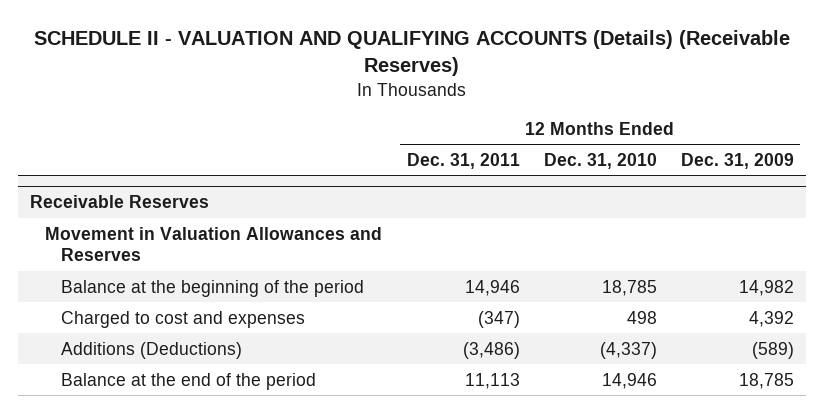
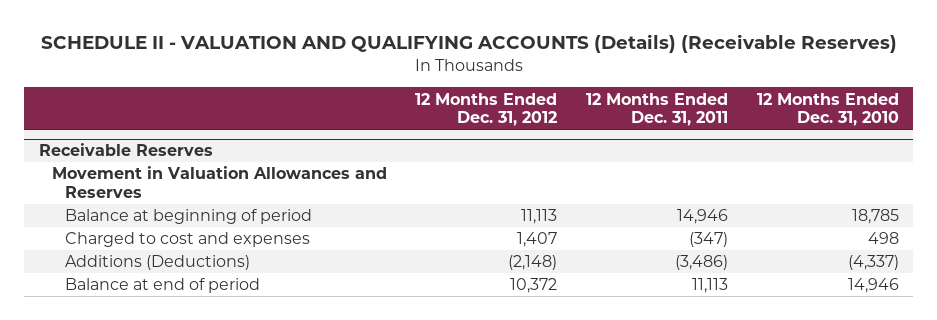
- | 12 Months Ended Dec. 31, 2011 | 12 Months Ended Dec. 31, 2010 | 12 Months Ended Dec. 31, 2009
+ | 12 Months Ended Dec. 31, 2012 | 12 Months Ended Dec. 31, 2011 | 12 Months Ended Dec. 31, 2010
@ Receivable Reserves
- Balance at the beginning of the period | 14,946 | 18,785 | 14,982
+ Balance at beginning of period | 11,113 | 14,946 | 18,785
- Balance at the end of the period | 11,113 | 14,946 | 18,785
+ Balance at end of period | 10,372 | 11,113 | 14,946

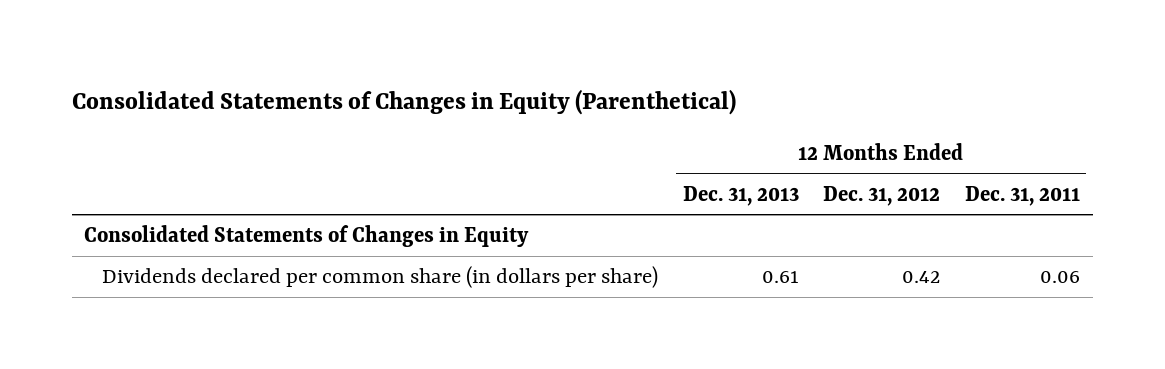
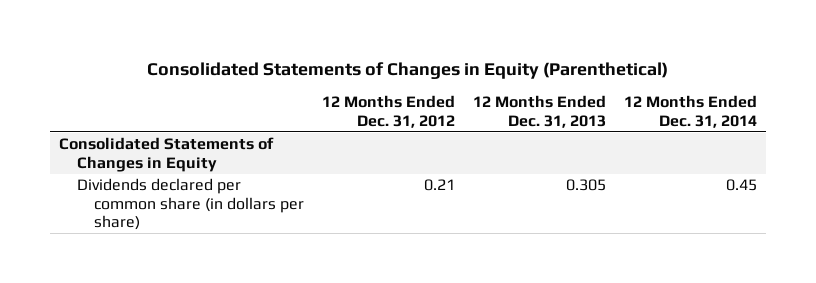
- | 12 Months Ended Dec. 31, 2013 | 12 Months Ended Dec. 31, 2012 | 12 Months Ended Dec. 31, 2011
+ | 12 Months Ended Dec. 31, 2012 | 12 Months Ended Dec. 31, 2013 | 12 Months Ended Dec. 31, 2014
- Dividends declared per common share (in dollars per share) | 0.61 | 0.42 | 0.06
+ Dividends declared per common share (in dollars per share) | 0.21 | 0.305 | 0.45

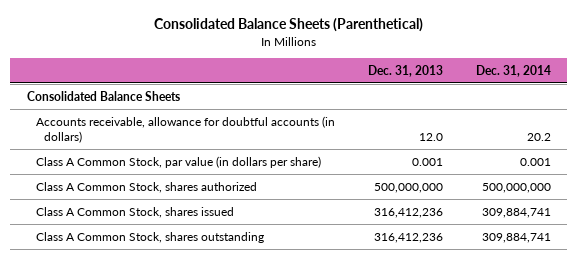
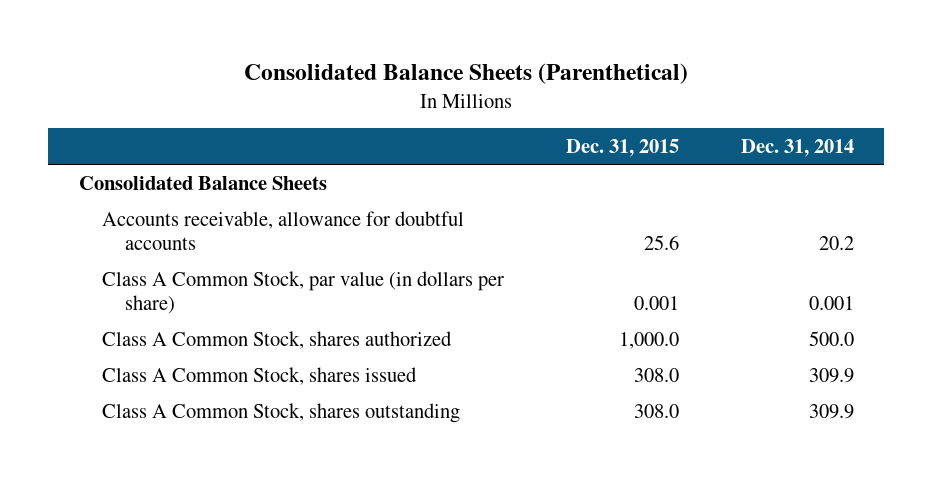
- | Dec. 31, 2013 | Dec. 31, 2014
+ | Dec. 31, 2015 | Dec. 31, 2014
- Accounts receivable, allowance for doubtful accounts (in dollars) | 12.0 | 20.2
+ Accounts receivable, allowance for doubtful accounts | 25.6 | 20.2
- Class A Common Stock, shares authorized | 500,000,000 | 500,000,000
- Class A Common Stock, shares issued | 316,412,236 | 309,884,741
- Class A Common Stock, shares outstanding | 316,412,236 | 309,884,741
+ Class A Common Stock, shares authorized | 1,000.0 | 500.0
+ Class A Common Stock, shares issued | 308.0 | 309.9
+ Class A Common Stock, shares outstanding | 308.0 | 309.9

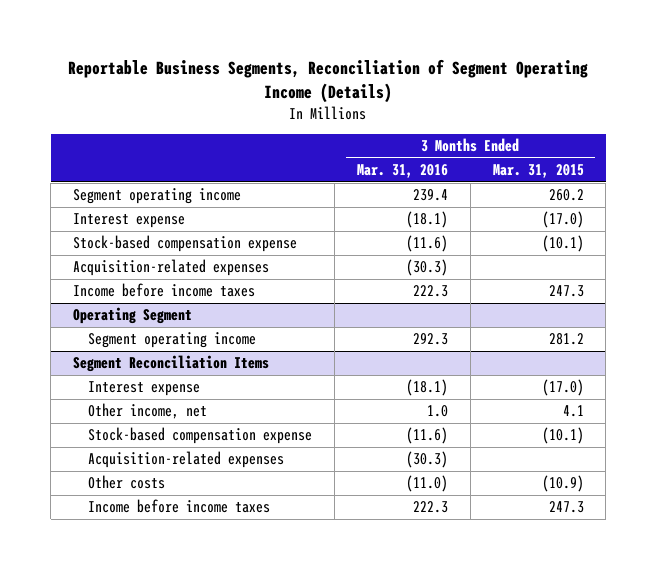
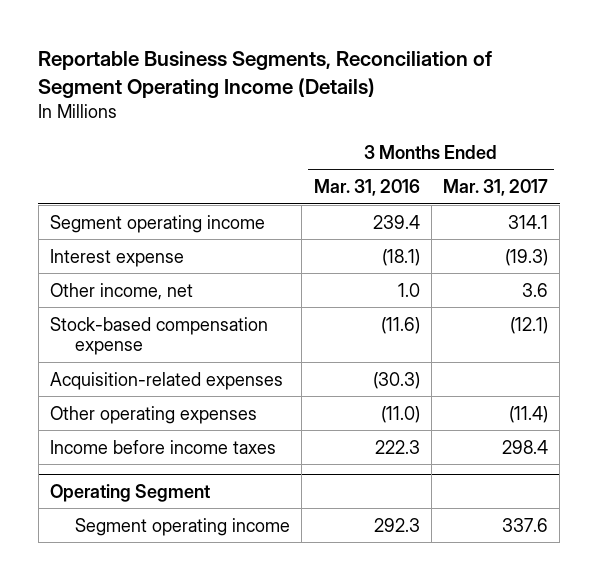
- | 3 Months Ended Mar. 31, 2016 | 3 Months Ended Mar. 31, 2015
+ | 3 Months Ended Mar. 31, 2016 | 3 Months Ended Mar. 31, 2017
+ Other income, net | 1.0 | 3.6
+ Other operating expenses | (11.0) | (11.4)
- Segment Reconciliation Items
- Interest expense | (18.1) | (17.0)
- Other income, net | 1.0 | 4.1
- Stock-based compensation expense | (11.6) | (10.1)
- Acquisition-related expenses | (30.3) |
- Other costs | (11.0) | (10.9)
- Income before income taxes | 222.3 | 247.3

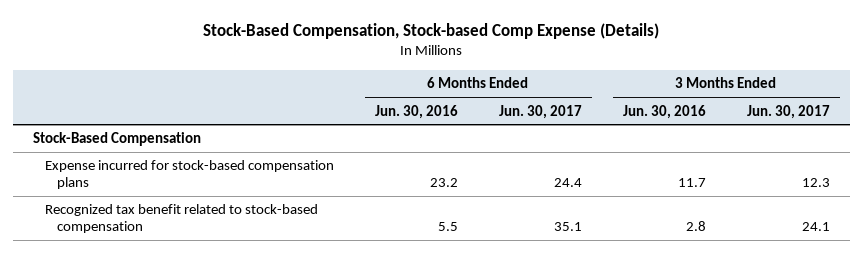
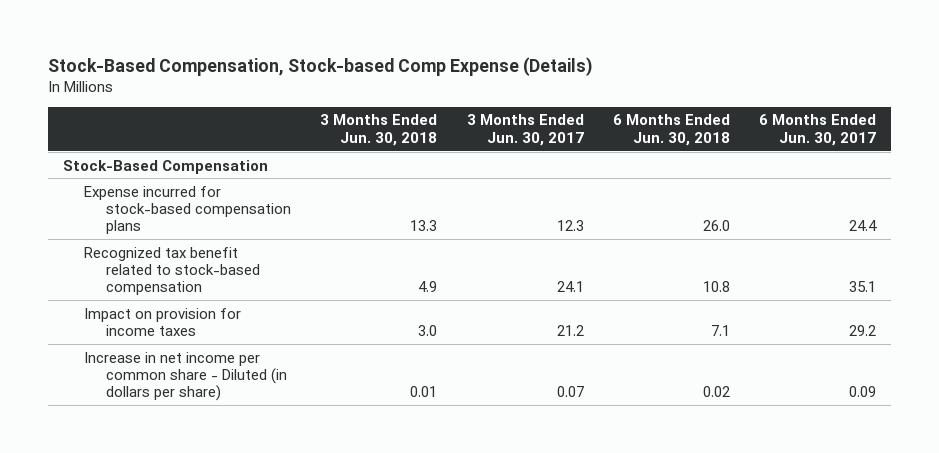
- | 6 Months Ended Jun. 30, 2016 | 6 Months Ended Jun. 30, 2017 | 3 Months Ended Jun. 30, 2016 | 3 Months Ended Jun. 30, 2017
+ | 3 Months Ended Jun. 30, 2018 | 3 Months Ended Jun. 30, 2017 | 6 Months Ended Jun. 30, 2018 | 6 Months Ended Jun. 30, 2017
+ Impact on provision for income taxes | 3.0 | 21.2 | 7.1 | 29.2
+ Increase in net income per common share - Diluted (in dollars per share) | 0.01 | 0.07 | 0.02 | 0.09

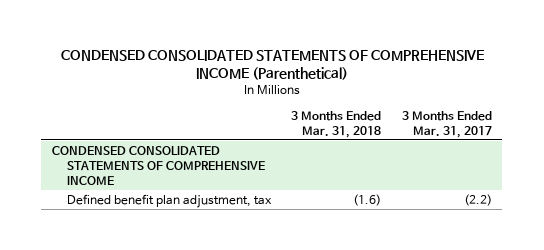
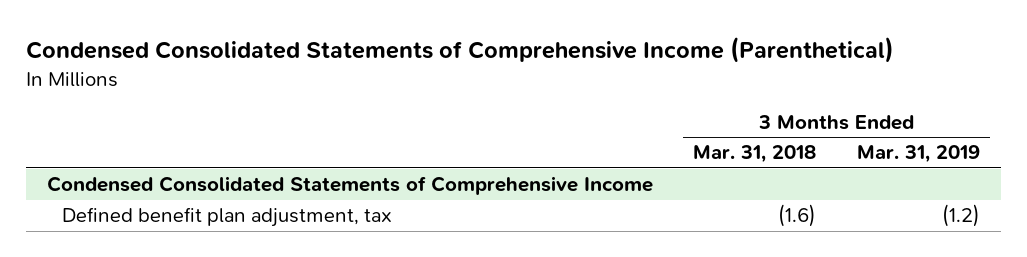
- CONDENSED CONSOLIDATED STATEMENTS OF COMPREHENSIVE INCOME (Parenthetical)
+ Condensed Consolidated Statements of Comprehensive Income (Parenthetical)
- | 3 Months Ended Mar. 31, 2018 | 3 Months Ended Mar. 31, 2017
+ | 3 Months Ended Mar. 31, 2018 | 3 Months Ended Mar. 31, 2019
- CONDENSED CONSOLIDATED STATEMENTS OF COMPREHENSIVE INCOME
+ Condensed Consolidated Statements of Comprehensive Income

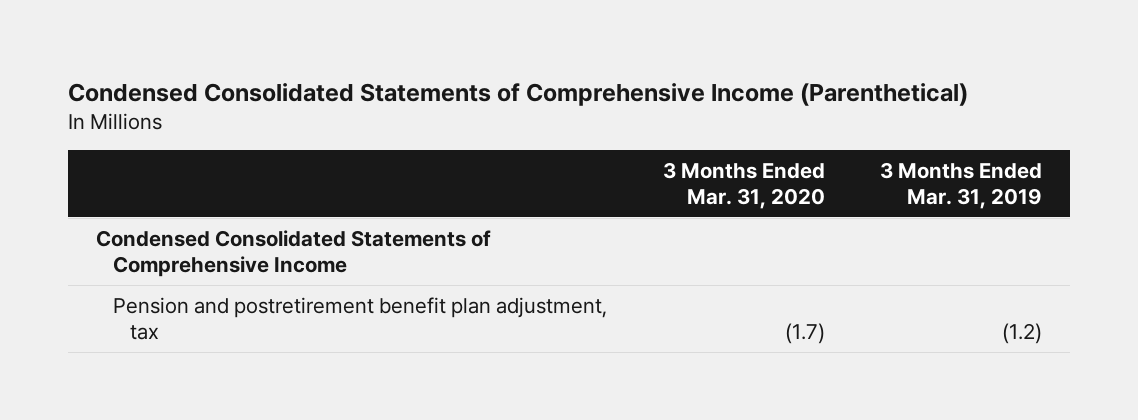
- | 3 Months Ended Mar. 31, 2018 | 3 Months Ended Mar. 31, 2019
+ | 3 Months Ended Mar. 31, 2020 | 3 Months Ended Mar. 31, 2019
- Defined benefit plan adjustment, tax | (1.6) | (1.2)
+ Pension and postretirement benefit plan adjustment, tax | (1.7) | (1.2)

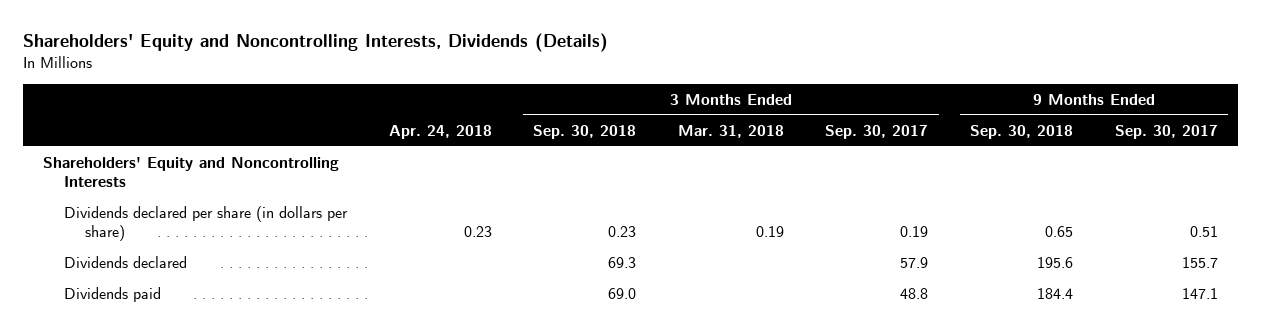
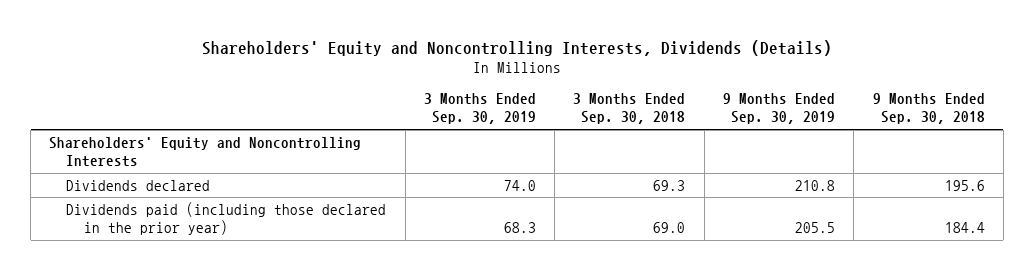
- | Apr. 24, 2018 | 3 Months Ended Sep. 30, 2018 | 3 Months Ended Mar. 31, 2018 | 3 Months Ended Sep. 30, 2017 | 9 Months Ended Sep. 30, 2018 | 9 Months Ended Sep. 30, 2017
+ | 3 Months Ended Sep. 30, 2019 | 3 Months Ended Sep. 30, 2018 | 9 Months Ended Sep. 30, 2019 | 9 Months Ended Sep. 30, 2018
- Dividends declared per share (in dollars per share) | 0.23 | 0.23 | 0.19 | 0.19 | 0.65 | 0.51
- Dividends paid | | 69.0 | | 48.8 | 184.4 | 147.1
+ Dividends paid (including those declared in the prior year) | 68.3 | 69.0 | 205.5 | 184.4

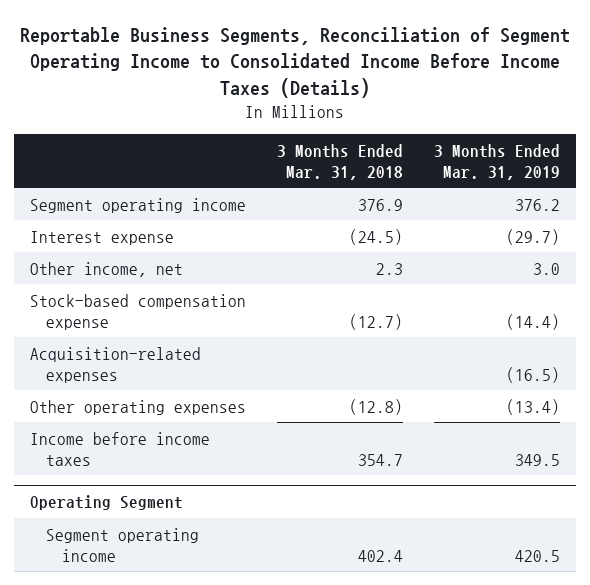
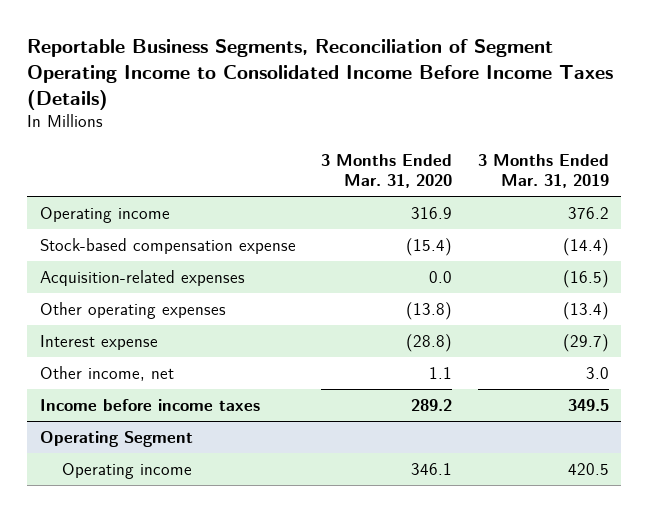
- | 3 Months Ended Mar. 31, 2018 | 3 Months Ended Mar. 31, 2019
+ | 3 Months Ended Mar. 31, 2020 | 3 Months Ended Mar. 31, 2019
- Segment operating income | 376.9 | 376.2
+ Operating income | 316.9 | 376.2
moved down: Interest expense | (28.8) | (29.7)
moved down: Other income, net | 1.1 | 3.0
@ Operating Segment
- Segment operating income | 402.4 | 420.5
+ Operating income | 346.1 | 420.5

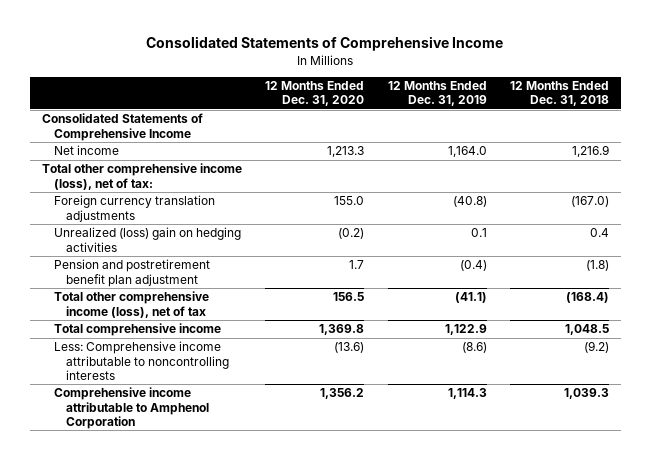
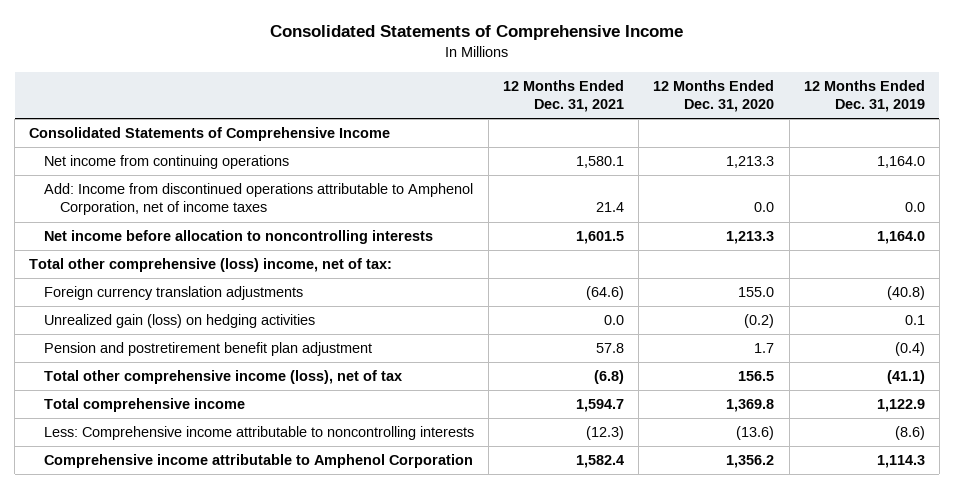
- | 12 Months Ended Dec. 31, 2020 | 12 Months Ended Dec. 31, 2019 | 12 Months Ended Dec. 31, 2018
+ | 12 Months Ended Dec. 31, 2021 | 12 Months Ended Dec. 31, 2020 | 12 Months Ended Dec. 31, 2019
- Net income | 1,213.3 | 1,164.0 | 1,216.9
- Total other comprehensive income (loss), net of tax:
+ Net income from continuing operations | 1,580.1 | 1,213.3 | 1,164.0
+ Add: Income from discontinued operations attributable to Amphenol Corporation, net of income taxes | 21.4 | 0.0 | 0.0
+ Net income before allocation to noncontrolling interests | 1,601.5 | 1,213.3 | 1,164.0
+ Total other comprehensive (loss) income, net of tax:
- Unrealized (loss) gain on hedging activities | (0.2) | 0.1 | 0.4
+ Unrealized gain (loss) on hedging activities | 0.0 | (0.2) | 0.1

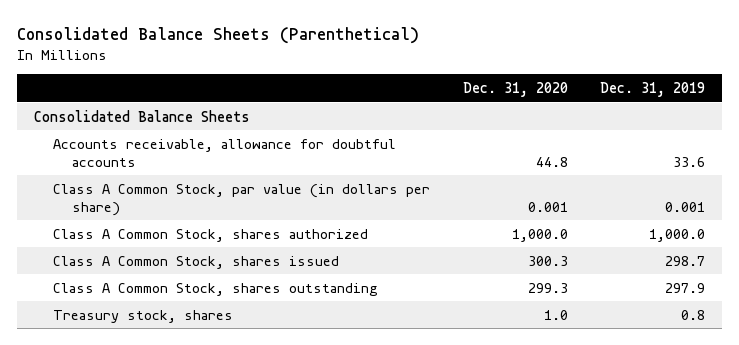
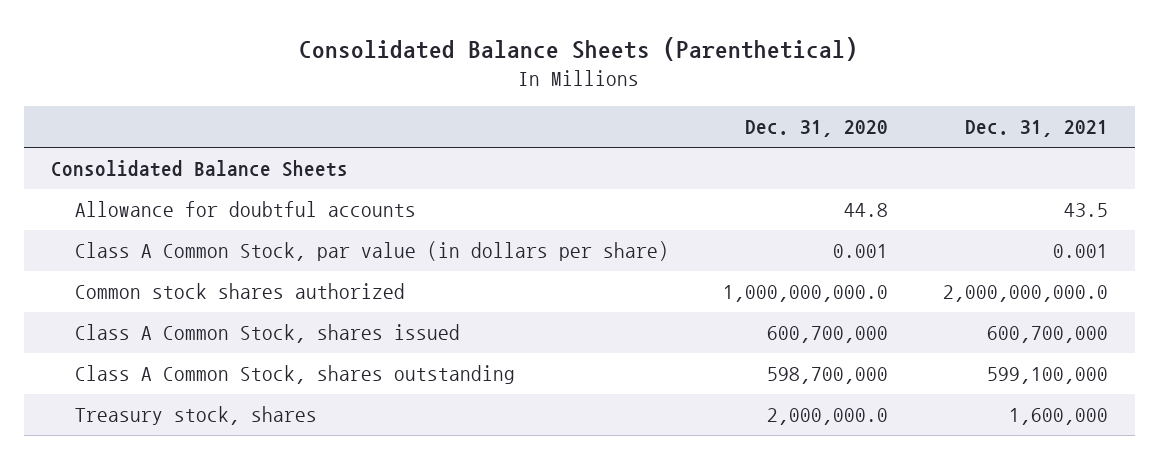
- | Dec. 31, 2020 | Dec. 31, 2019
+ | Dec. 31, 2020 | Dec. 31, 2021
- Accounts receivable, allowance for doubtful accounts | 44.8 | 33.6
+ Allowance for doubtful accounts | 44.8 | 43.5
- Class A Common Stock, shares authorized | 1,000.0 | 1,000.0
- Class A Common Stock, shares issued | 300.3 | 298.7
- Class A Common Stock, shares outstanding | 299.3 | 297.9
- Treasury stock, shares | 1.0 | 0.8
+ Common stock shares authorized | 1,000,000,000.0 | 2,000,000,000.0
+ Class A Common Stock, shares issued | 600,700,000 | 600,700,000
+ Class A Common Stock, shares outstanding | 598,700,000 | 599,100,000
+ Treasury stock, shares | 2,000,000.0 | 1,600,000

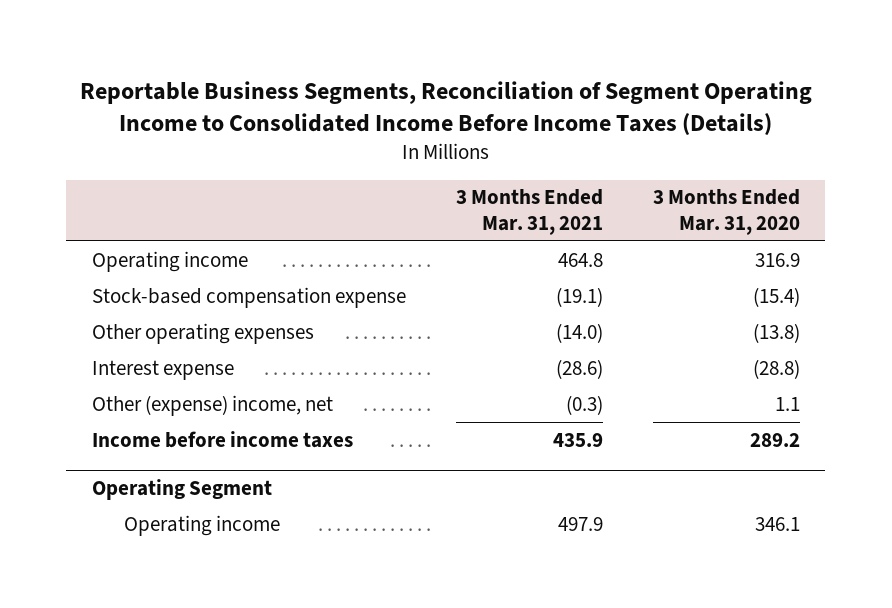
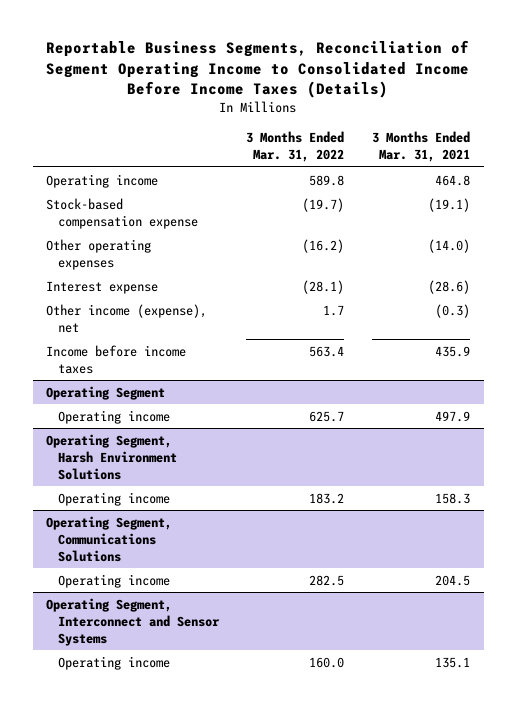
- | 3 Months Ended Mar. 31, 2021 | 3 Months Ended Mar. 31, 2020
+ | 3 Months Ended Mar. 31, 2022 | 3 Months Ended Mar. 31, 2021
- Other (expense) income, net | (0.3) | 1.1
+ Other income (expense), net | 1.7 | (0.3)
+ Operating Segment, Harsh Environment Solutions
+ Operating income | 183.2 | 158.3
+ Operating Segment, Communications Solutions
+ Operating income | 282.5 | 204.5
+ Operating Segment, Interconnect and Sensor Systems
+ Operating income | 160.0 | 135.1

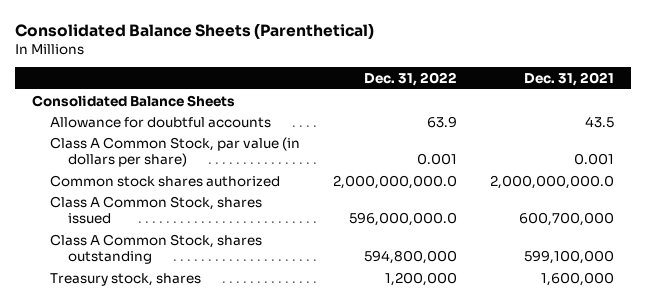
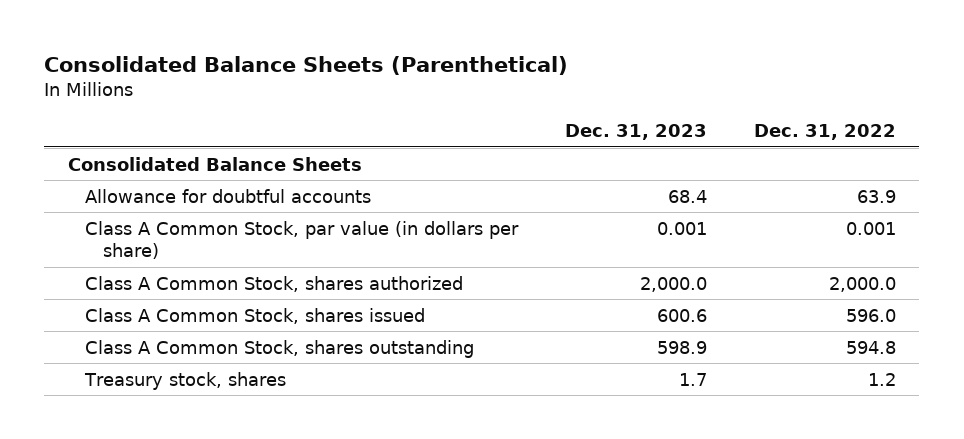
- | Dec. 31, 2022 | Dec. 31, 2021
+ | Dec. 31, 2023 | Dec. 31, 2022
- Common stock shares authorized | 2,000,000,000.0 | 2,000,000,000.0
- Class A Common Stock, shares issued | 596,000,000.0 | 600,700,000
- Class A Common Stock, shares outstanding | 594,800,000 | 599,100,000
- Treasury stock, shares | 1,200,000 | 1,600,000
+ Class A Common Stock, shares authorized | 2,000.0 | 2,000.0
+ Class A Common Stock, shares issued | 600.6 | 596.0
+ Class A Common Stock, shares outstanding | 598.9 | 594.8
+ Treasury stock, shares | 1.7 | 1.2

